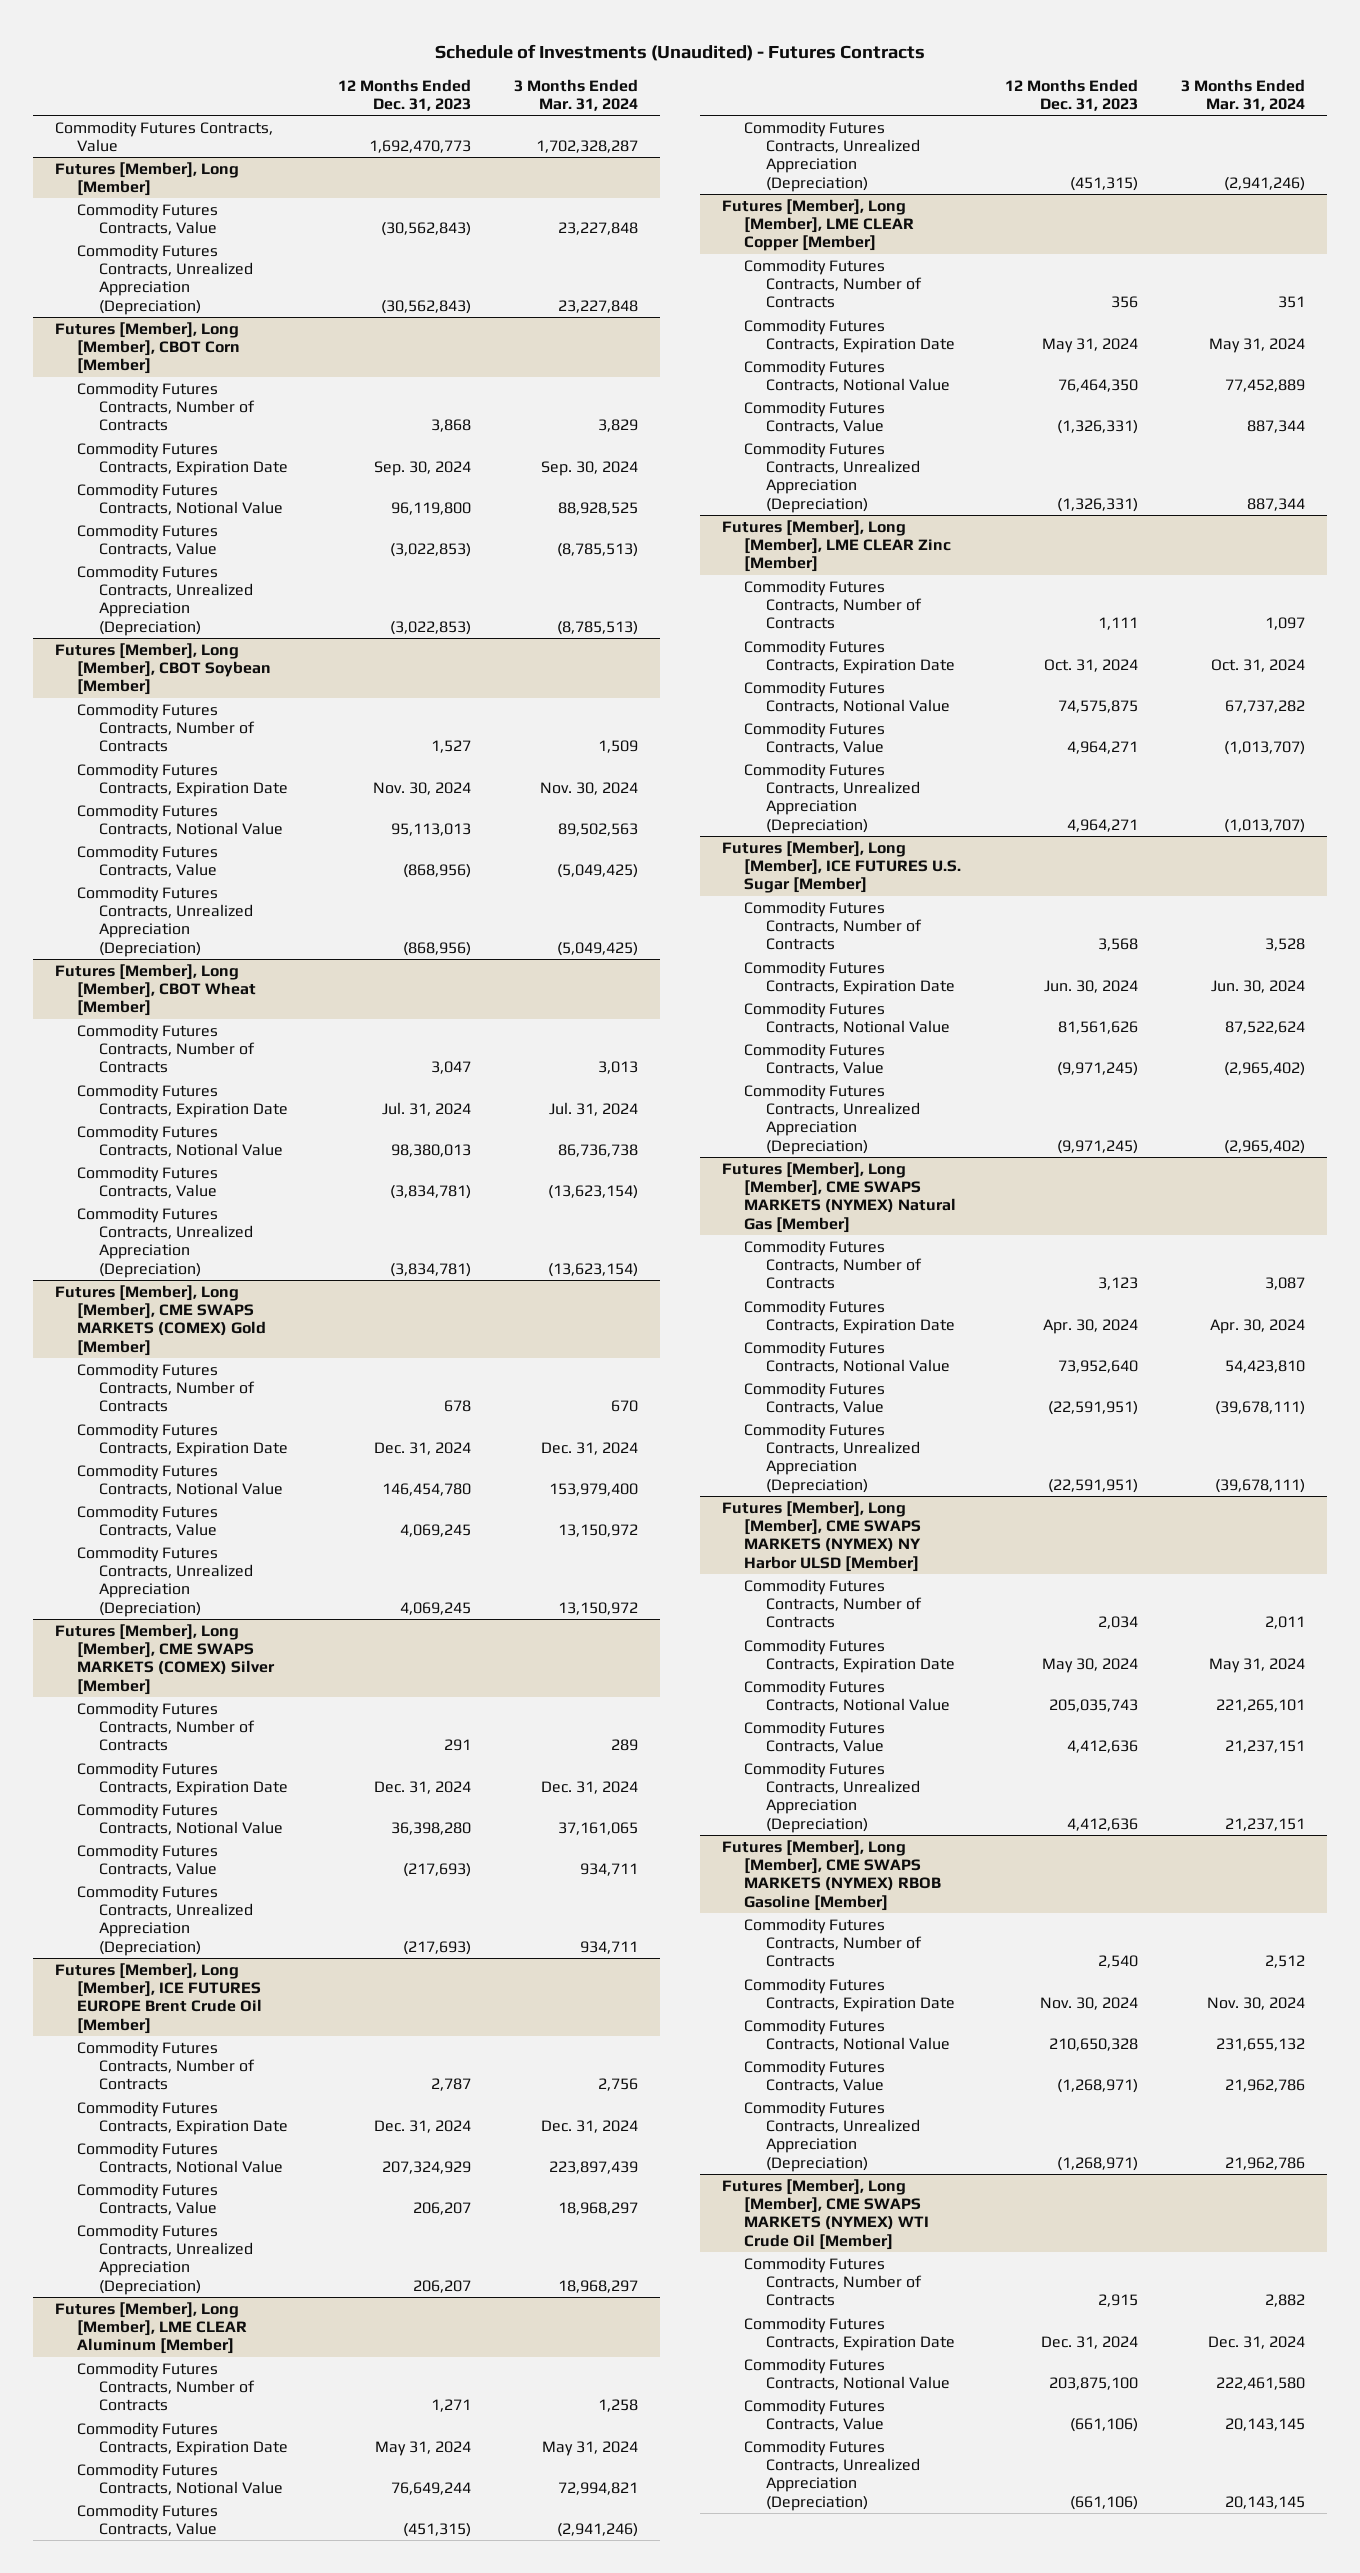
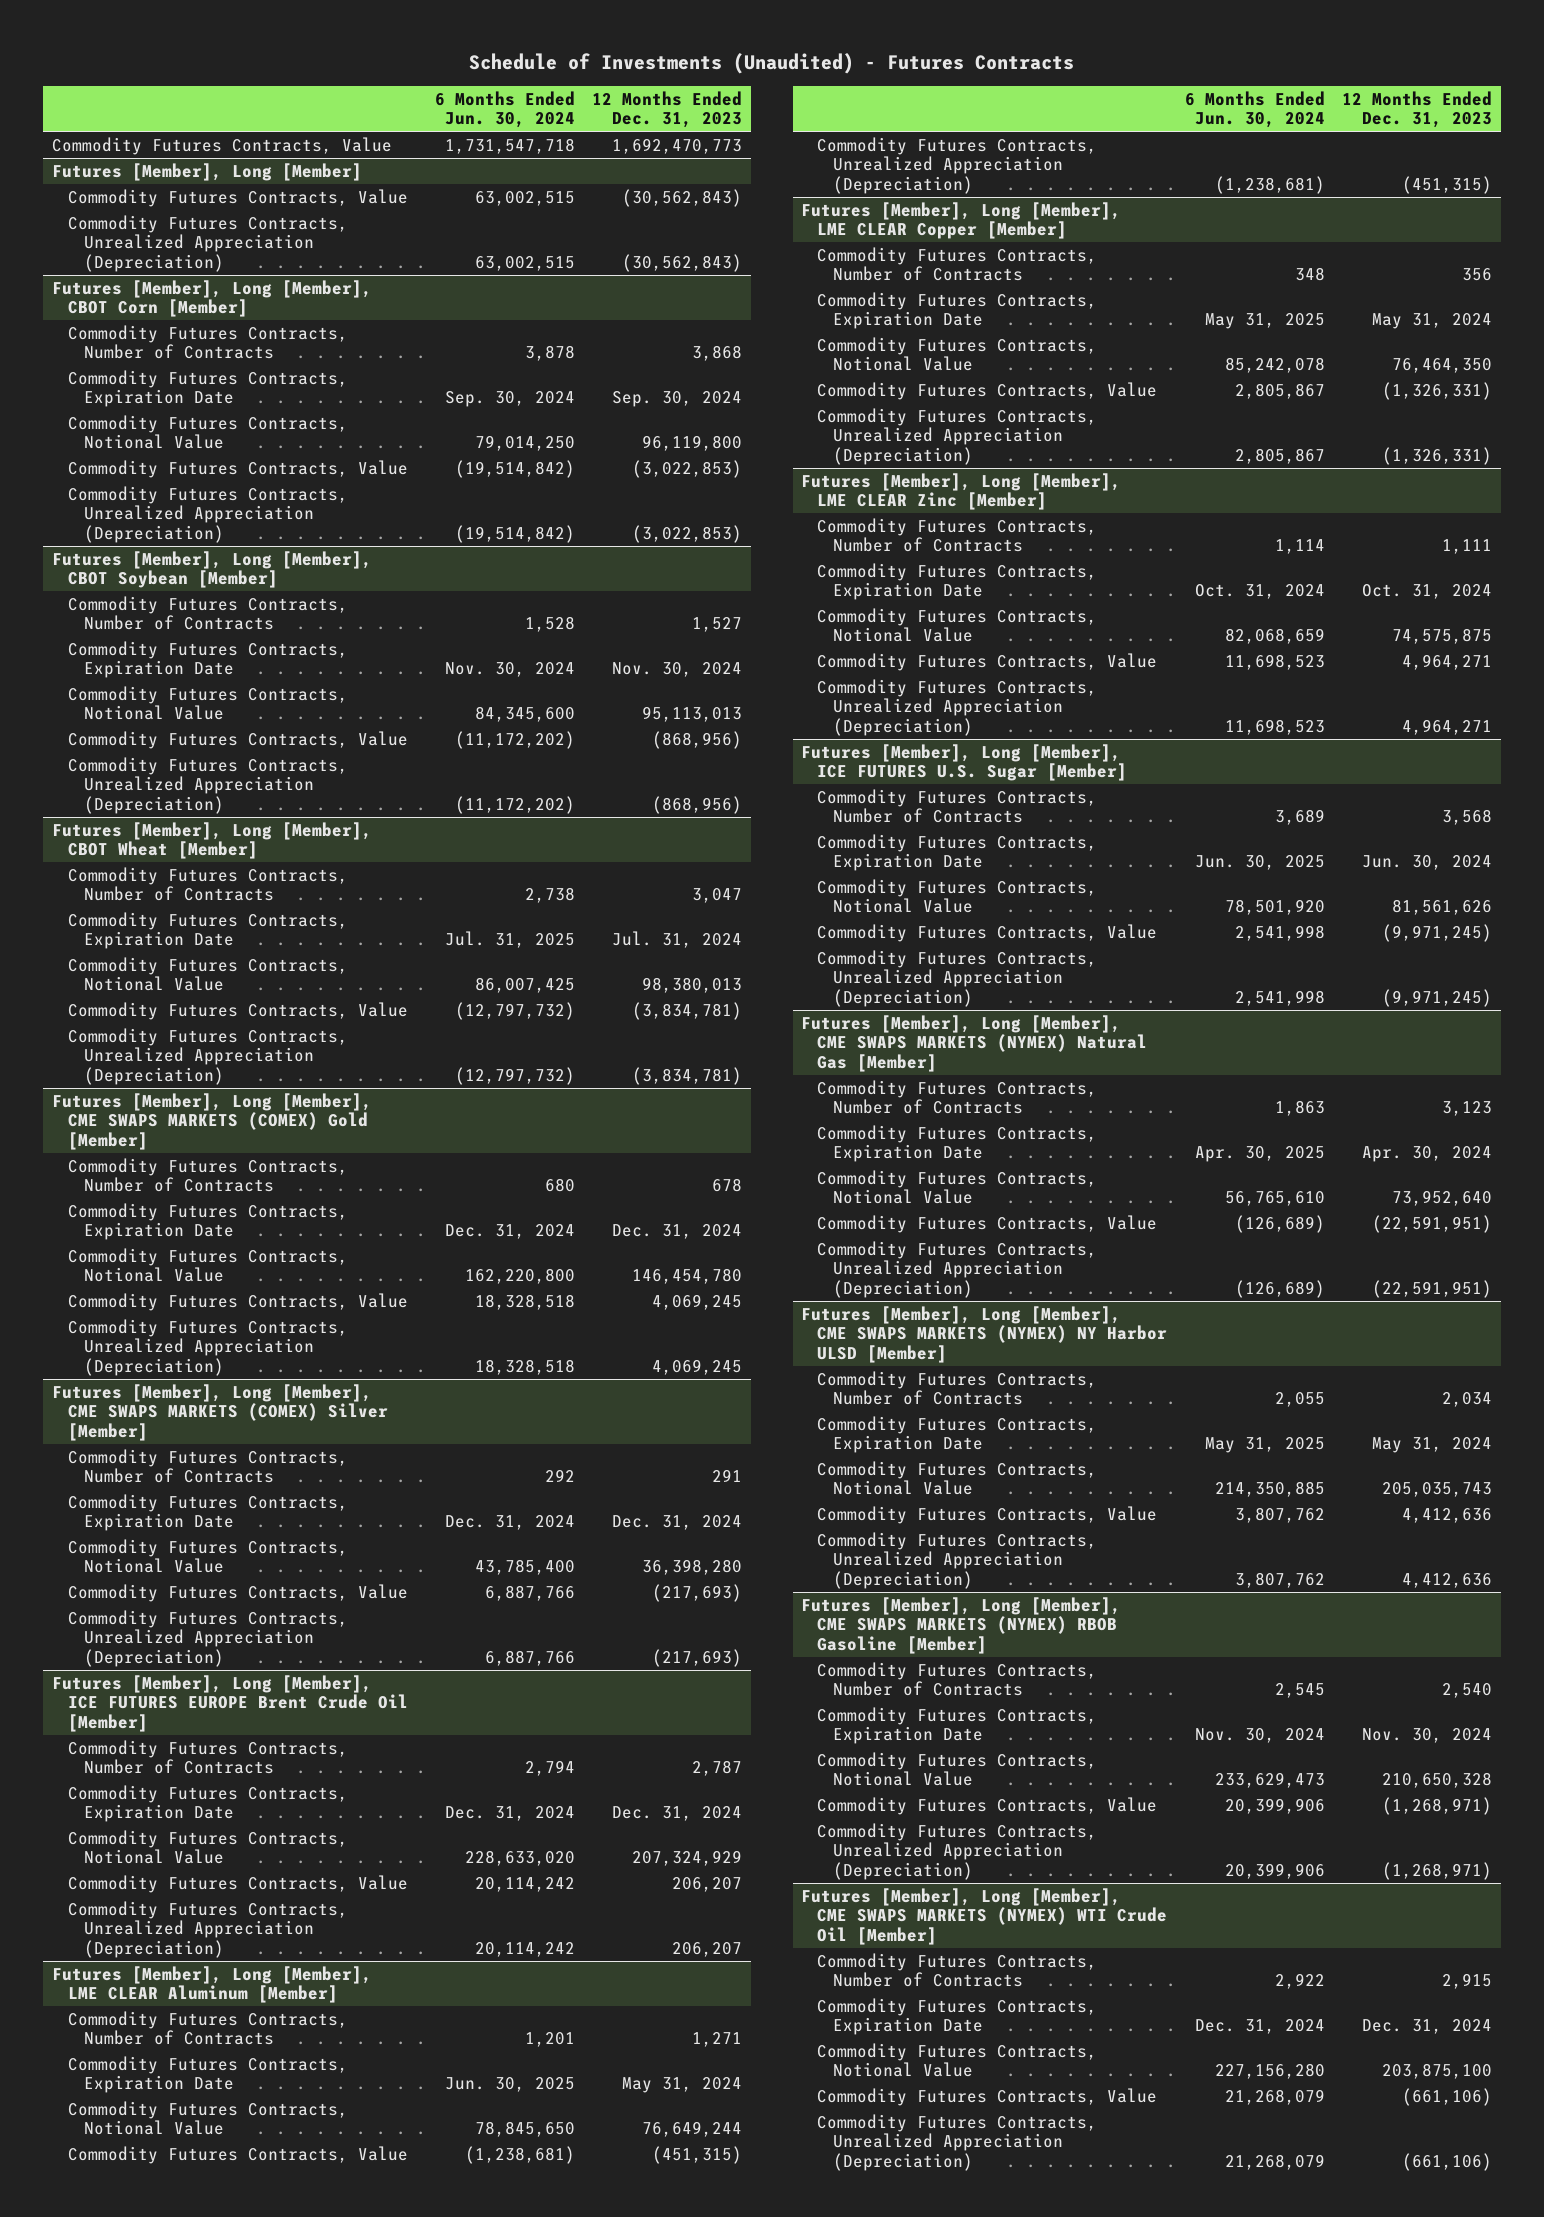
- | 12 Months Ended Dec. 31, 2023 | 3 Months Ended Mar. 31, 2024
+ | 6 Months Ended Jun. 30, 2024 | 12 Months Ended Dec. 31, 2023
@ Futures [Member], Long [Member], CME SWAPS MARKETS (NYMEX) NY Harbor ULSD [Member]
- Commodity Futures Contracts, Expiration Date | May 30, 2024 | May 31, 2024
+ Commodity Futures Contracts, Expiration Date | May 31, 2025 | May 31, 2024

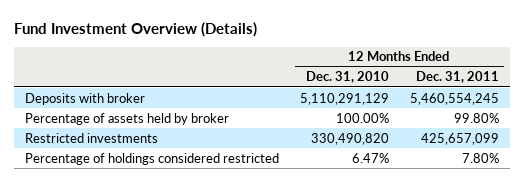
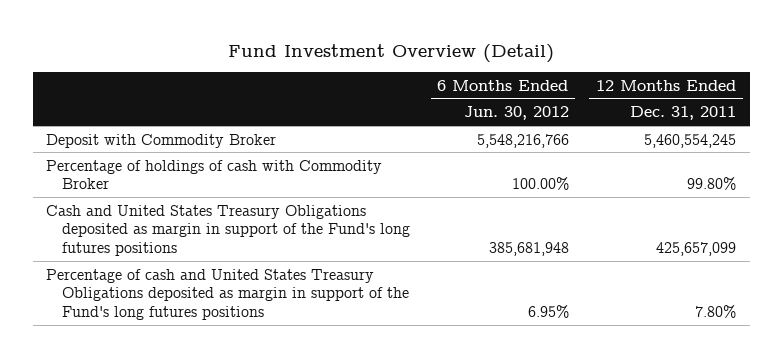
- Fund Investment Overview (Details)
+ Fund Investment Overview (Detail)
- | 12 Months Ended Dec. 31, 2010 | 12 Months Ended Dec. 31, 2011
+ | 6 Months Ended Jun. 30, 2012 | 12 Months Ended Dec. 31, 2011
- Deposits with broker | 5,110,291,129 | 5,460,554,245
- Percentage of assets held by broker | 100.00% | 99.80%
- Restricted investments | 330,490,820 | 425,657,099
- Percentage of holdings considered restricted | 6.47% | 7.80%
+ Deposit with Commodity Broker | 5,548,216,766 | 5,460,554,245
+ Percentage of holdings of cash with Commodity Broker | 100.00% | 99.80%
+ Cash and United States Treasury Obligations deposited as margin in support of the Fund's long futures positions | 385,681,948 | 425,657,099
+ Percentage of cash and United States Treasury Obligations deposited as margin in support of the Fund's long futures positions | 6.95% | 7.80%

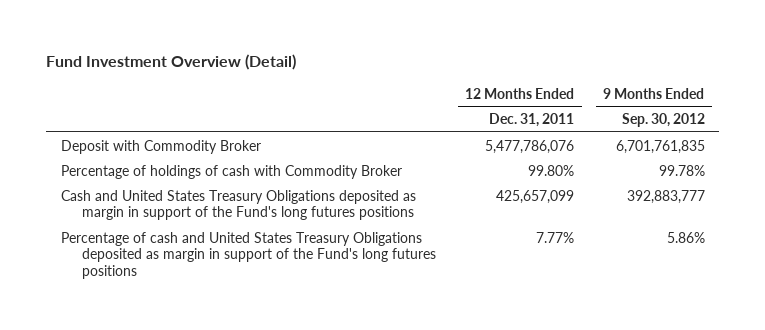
- | 6 Months Ended Jun. 30, 2012 | 12 Months Ended Dec. 31, 2011
+ | 12 Months Ended Dec. 31, 2011 | 9 Months Ended Sep. 30, 2012
- Deposit with Commodity Broker | 5,548,216,766 | 5,460,554,245
+ Deposit with Commodity Broker | 5,477,786,076 | 6,701,761,835
- Percentage of cash and United States Treasury Obligations deposited as margin in support of the Fund's long futures positions | 6.95% | 7.80%
+ Percentage of cash and United States Treasury Obligations deposited as margin in support of the Fund's long futures positions | 7.77% | 5.86%

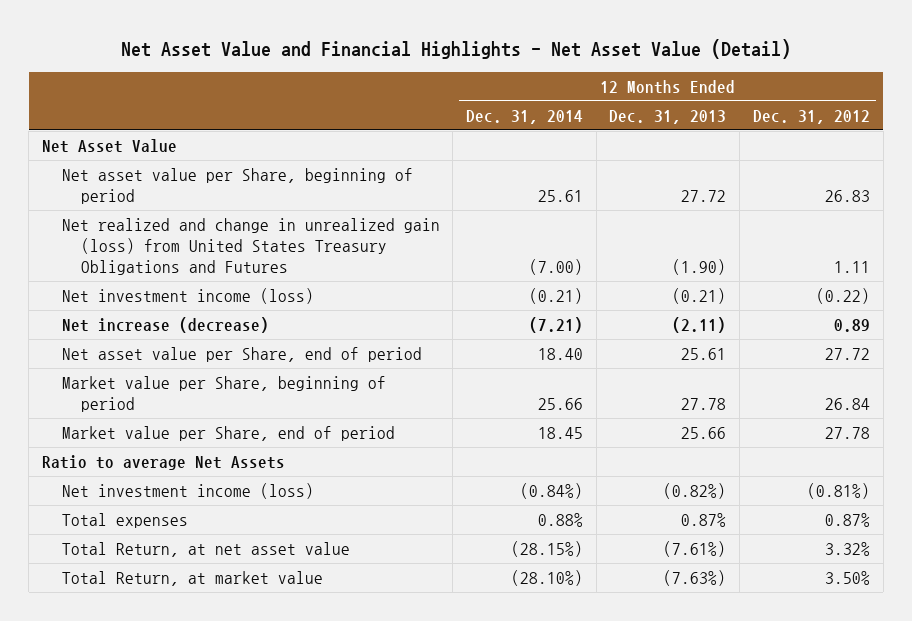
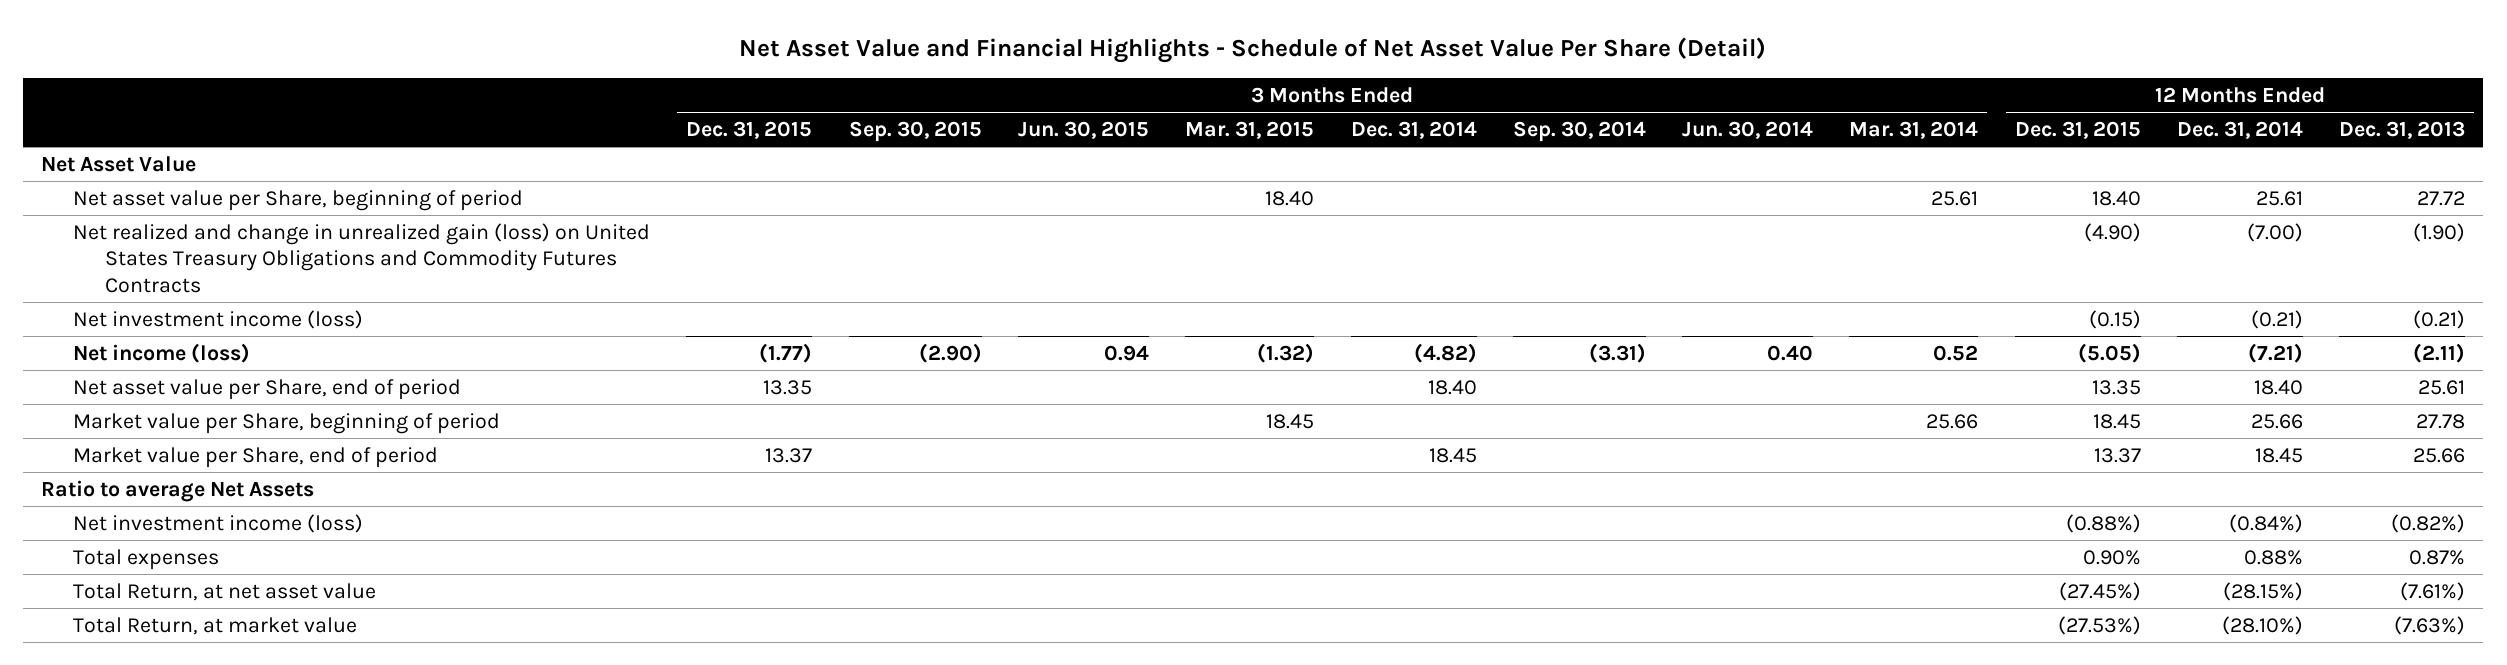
- Net Asset Value and Financial Highlights - Net Asset Value (Detail)
+ Net Asset Value and Financial Highlights - Schedule of Net Asset Value Per Share (Detail)
- | 12 Months Ended Dec. 31, 2014 | 12 Months Ended Dec. 31, 2013 | 12 Months Ended Dec. 31, 2012
+ | 3 Months Ended Dec. 31, 2015 | 3 Months Ended Sep. 30, 2015 | 3 Months Ended Jun. 30, 2015 | 3 Months Ended Mar. 31, 2015 | 3 Months Ended Dec. 31, 2014 | 3 Months Ended Sep. 30, 2014 | 3 Months Ended Jun. 30, 2014 | 3 Months Ended Mar. 31, 2014 | 12 Months Ended Dec. 31, 2015 | 12 Months Ended Dec. 31, 2014 | 12 Months Ended Dec. 31, 2013
- Net realized and change in unrealized gain (loss) from United States Treasury Obligations and Futures | (7.00) | (1.90) | 1.11
+ Net realized and change in unrealized gain (loss) on United States Treasury Obligations and Commodity Futures Contracts | | | | | | | | | (4.90) | (7.00) | (1.90)
- Net increase (decrease) | (7.21) | (2.11) | 0.89
+ Net income (loss) | (1.77) | (2.90) | 0.94 | (1.32) | (4.82) | (3.31) | 0.40 | 0.52 | (5.05) | (7.21) | (2.11)

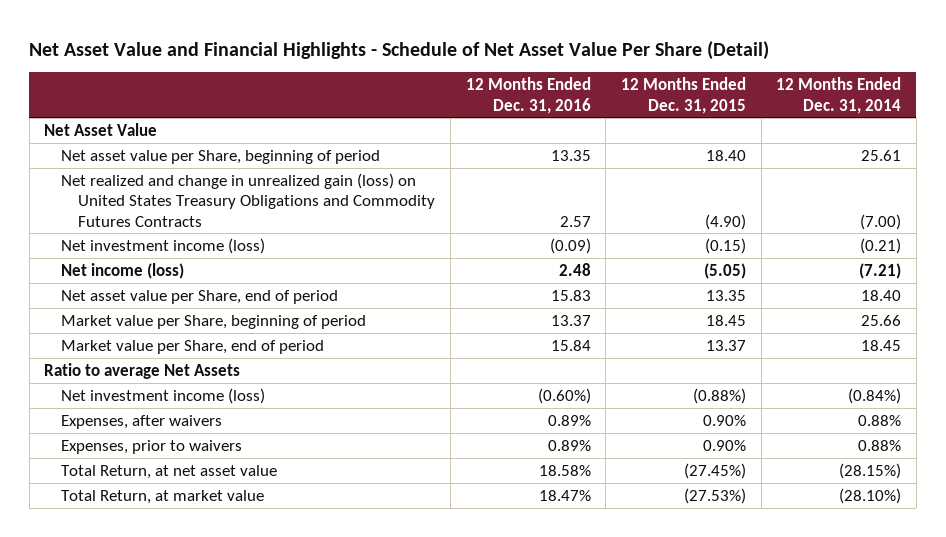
- | 3 Months Ended Dec. 31, 2015 | 3 Months Ended Sep. 30, 2015 | 3 Months Ended Jun. 30, 2015 | 3 Months Ended Mar. 31, 2015 | 3 Months Ended Dec. 31, 2014 | 3 Months Ended Sep. 30, 2014 | 3 Months Ended Jun. 30, 2014 | 3 Months Ended Mar. 31, 2014 | 12 Months Ended Dec. 31, 2015 | 12 Months Ended Dec. 31, 2014 | 12 Months Ended Dec. 31, 2013
+ | 12 Months Ended Dec. 31, 2016 | 12 Months Ended Dec. 31, 2015 | 12 Months Ended Dec. 31, 2014
- Total expenses | | | | | | | | | 0.90% | 0.88% | 0.87%
+ Expenses, after waivers | 0.89% | 0.90% | 0.88%
+ Expenses, prior to waivers | 0.89% | 0.90% | 0.88%

